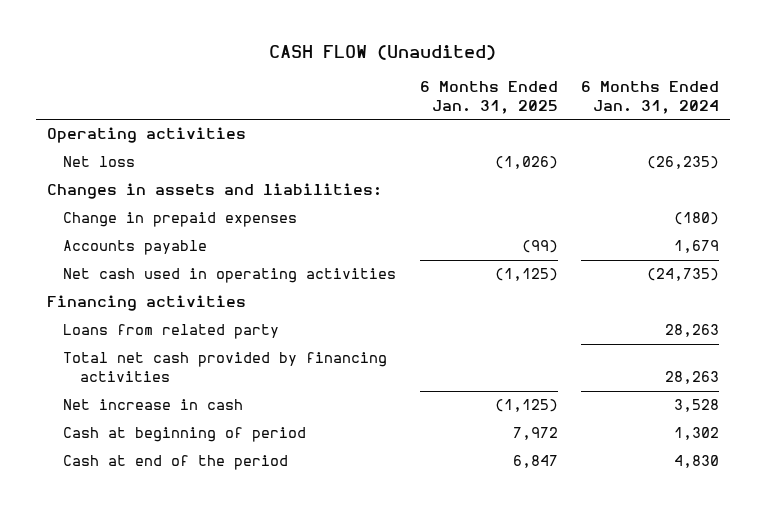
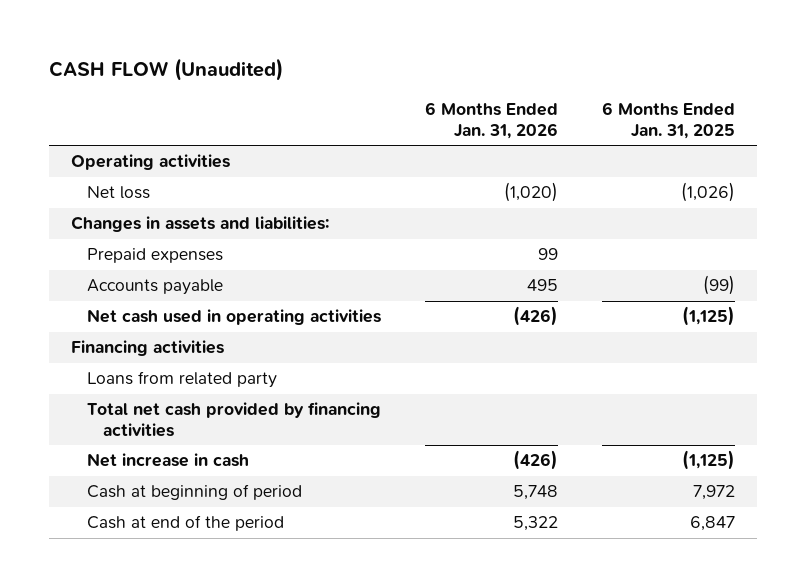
- | 6 Months Ended Jan. 31, 2025 | 6 Months Ended Jan. 31, 2024
+ | 6 Months Ended Jan. 31, 2026 | 6 Months Ended Jan. 31, 2025
- Change in prepaid expenses | | (180)
+ Prepaid expenses | 99 |

